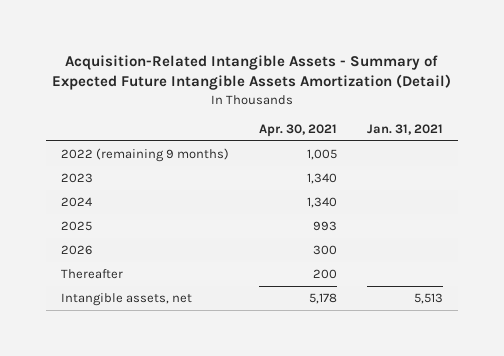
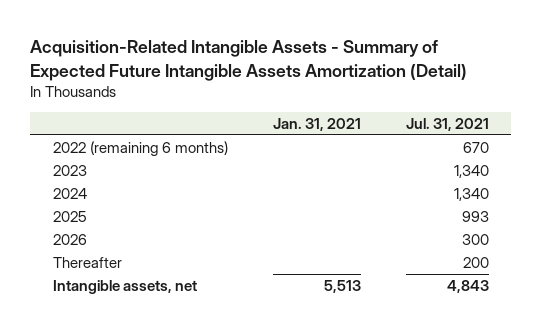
- | Apr. 30, 2021 | Jan. 31, 2021
+ | Jan. 31, 2021 | Jul. 31, 2021
- 2022 (remaining 9 months) | 1,005 |
+ 2022 (remaining 6 months) | | 670

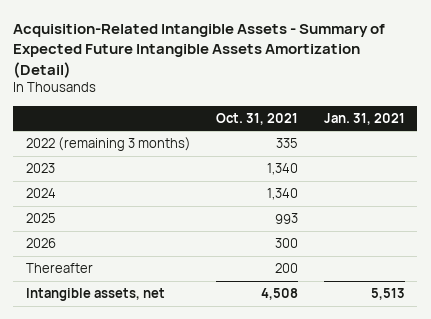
- | Jan. 31, 2021 | Jul. 31, 2021
+ | Oct. 31, 2021 | Jan. 31, 2021
- 2022 (remaining 6 months) | | 670
+ 2022 (remaining 3 months) | 335 |

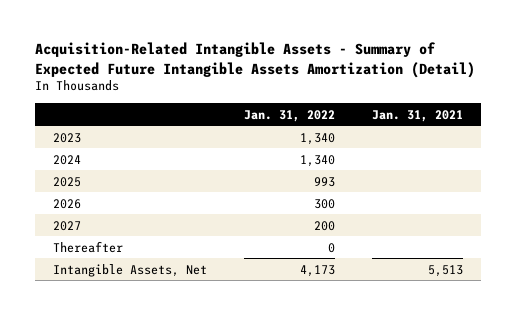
- | Oct. 31, 2021 | Jan. 31, 2021
+ | Jan. 31, 2022 | Jan. 31, 2021
- 2022 (remaining 3 months) | 335 |
+ 2027 | 200 |
- Intangible assets, net | 4,508 | 5,513
+ Intangible Assets, Net | 4,173 | 5,513

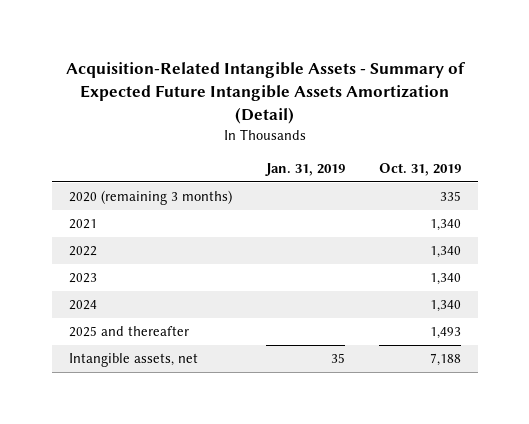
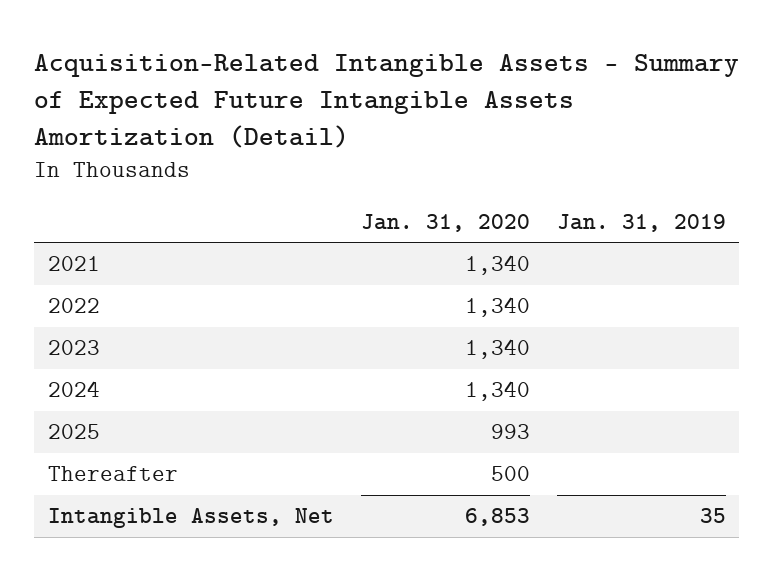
- | Jan. 31, 2019 | Oct. 31, 2019
+ | Jan. 31, 2020 | Jan. 31, 2019
- 2020 (remaining 3 months) | | 335
- 2025 and thereafter | | 1,493
- Intangible assets, net | 35 | 7,188
+ 2025 | 993 |
+ Thereafter | 500 |
+ Intangible Assets, Net | 6,853 | 35

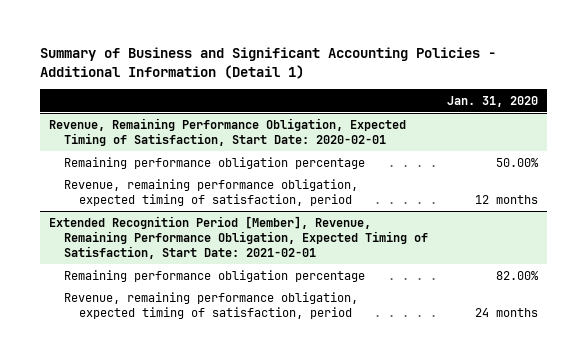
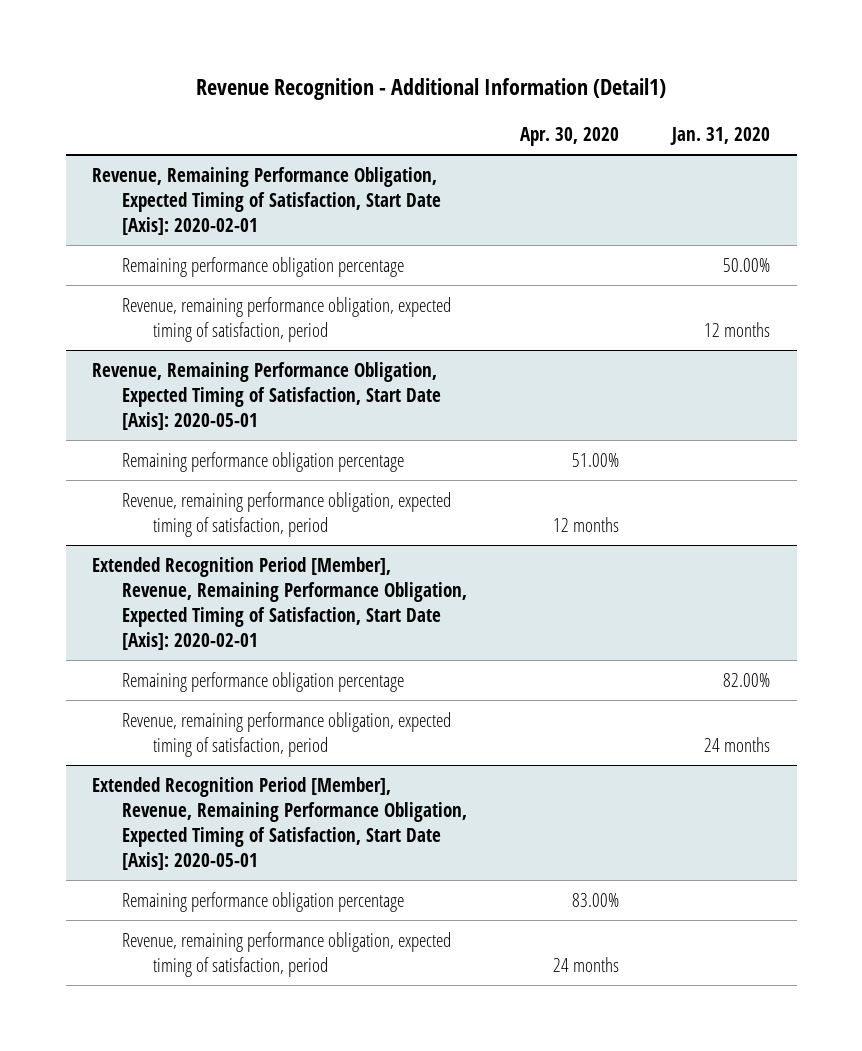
- Summary of Business and Significant Accounting Policies - Additional Information (Detail 1)
+ Revenue Recognition - Additional Information (Detail1)
- | Jan. 31, 2020
+ | Apr. 30, 2020 | Jan. 31, 2020
- Revenue, Remaining Performance Obligation, Expected Timing of Satisfaction, Start Date: 2020-02-01
+ Revenue, Remaining Performance Obligation, Expected Timing of Satisfaction, Start Date [Axis]: 2020-02-01
- Extended Recognition Period [Member], Revenue, Remaining Performance Obligation, Expected Timing of Satisfaction, Start Date: 2021-02-01
+ Revenue, Remaining Performance Obligation, Expected Timing of Satisfaction, Start Date [Axis]: 2020-05-01
+ Remaining performance obligation percentage | 51.00% |
+ Revenue, remaining performance obligation, expected timing of satisfaction, period | 12 months |
+ Extended Recognition Period [Member], Revenue, Remaining Performance Obligation, Expected Timing of Satisfaction, Start Date [Axis]: 2020-02-01
+ Extended Recognition Period [Member], Revenue, Remaining Performance Obligation, Expected Timing of Satisfaction, Start Date [Axis]: 2020-05-01
+ Remaining performance obligation percentage | 83.00% |
+ Revenue, remaining performance obligation, expected timing of satisfaction, period | 24 months |

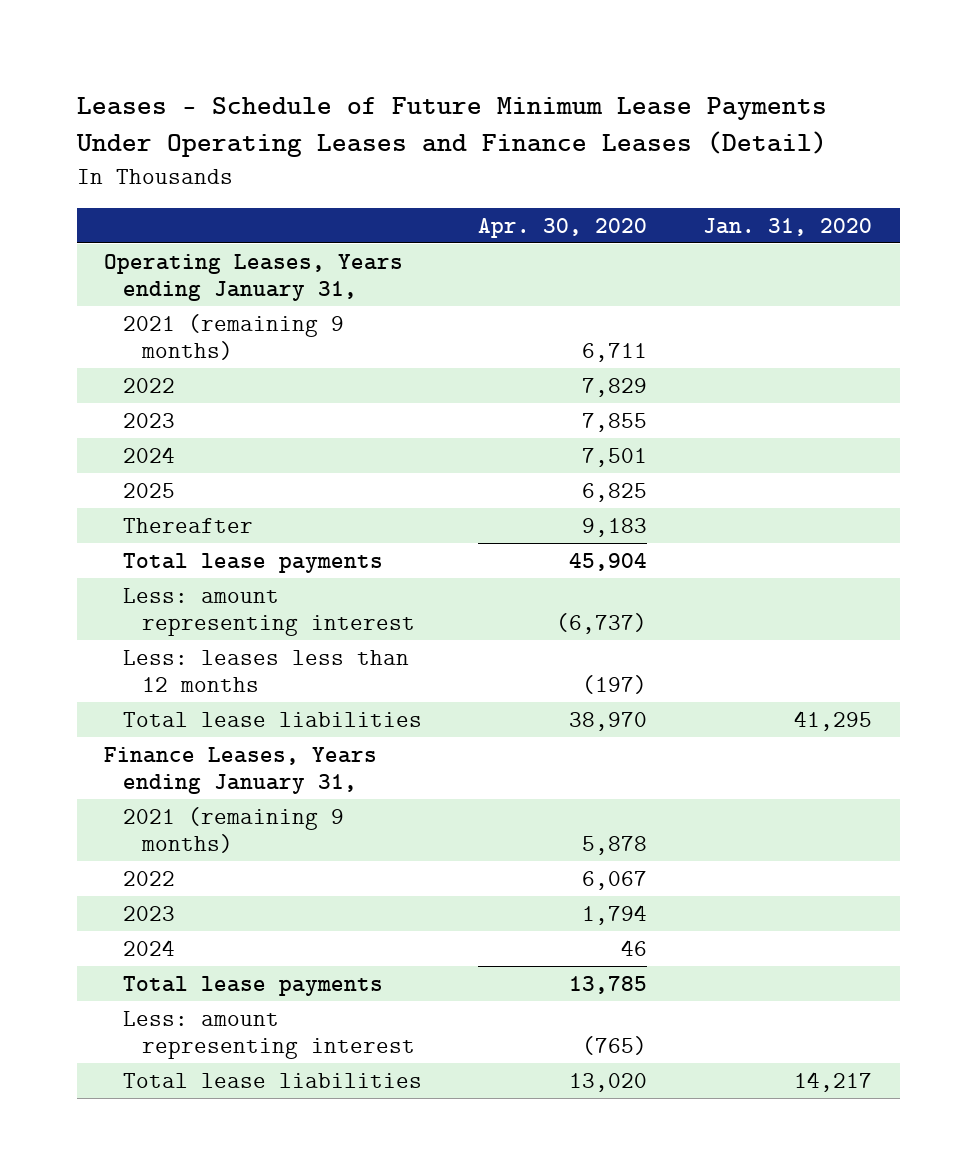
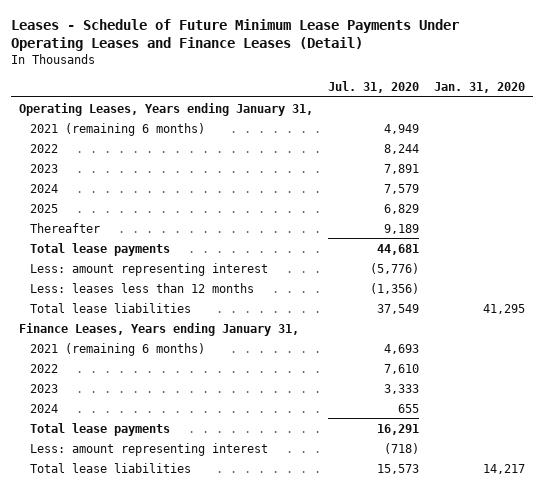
- | Apr. 30, 2020 | Jan. 31, 2020
+ | Jul. 31, 2020 | Jan. 31, 2020
- 2021 (remaining 9 months) | 6,711 |
+ 2021 (remaining 6 months) | 4,949 |
- 2021 (remaining 9 months) | 5,878 |
+ 2021 (remaining 6 months) | 4,693 |

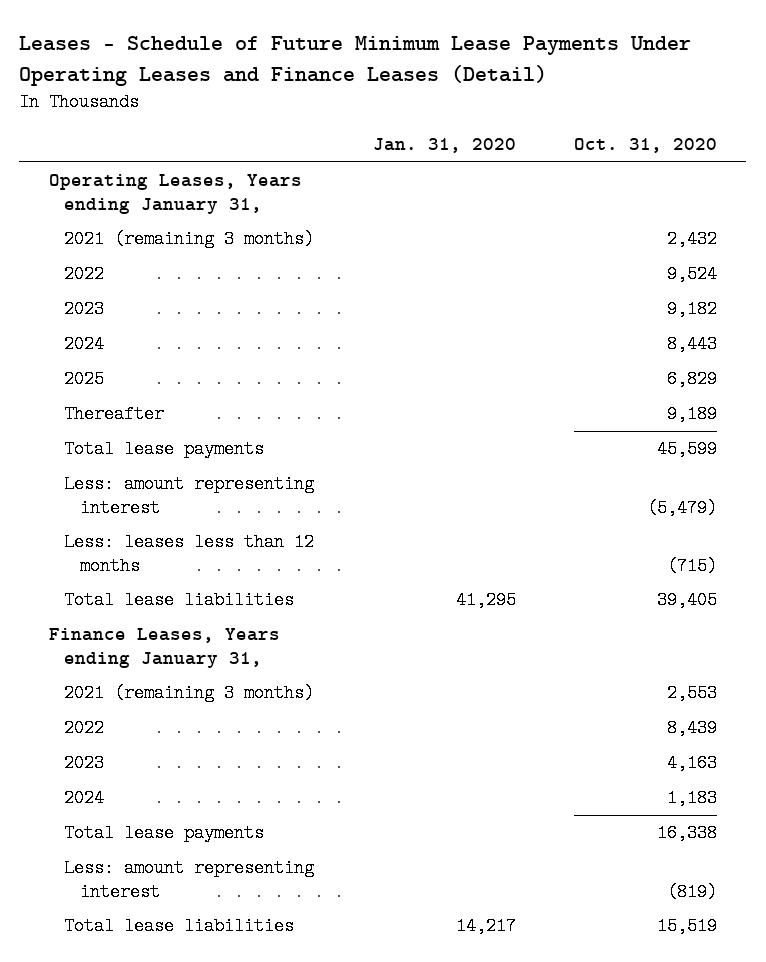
- | Jul. 31, 2020 | Jan. 31, 2020
+ | Jan. 31, 2020 | Oct. 31, 2020
- 2021 (remaining 6 months) | 4,949 |
+ 2021 (remaining 3 months) | | 2,432
- 2021 (remaining 6 months) | 4,693 |
+ 2021 (remaining 3 months) | | 2,553

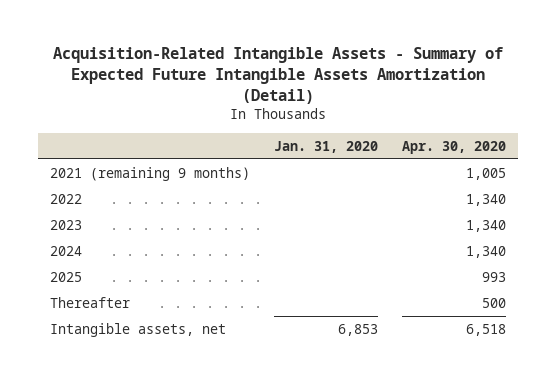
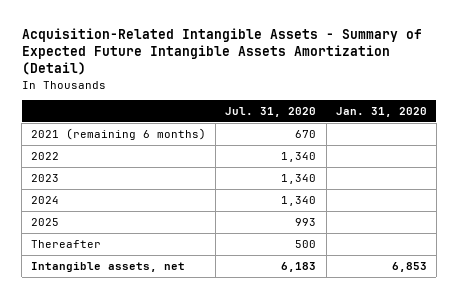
- | Jan. 31, 2020 | Apr. 30, 2020
+ | Jul. 31, 2020 | Jan. 31, 2020
- 2021 (remaining 9 months) | | 1,005
+ 2021 (remaining 6 months) | 670 |

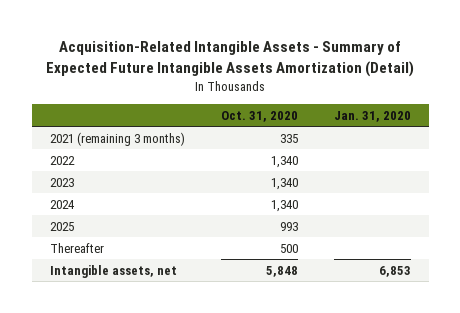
- | Jul. 31, 2020 | Jan. 31, 2020
+ | Oct. 31, 2020 | Jan. 31, 2020
- 2021 (remaining 6 months) | 670 |
+ 2021 (remaining 3 months) | 335 |

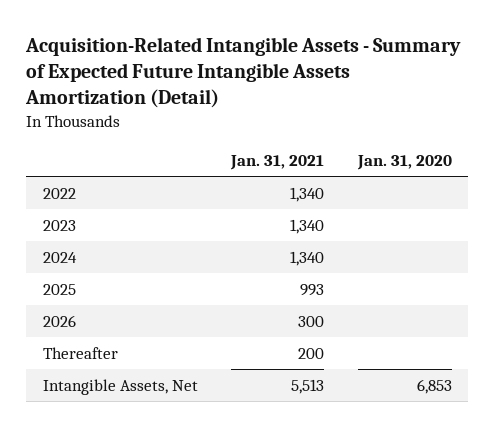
- | Oct. 31, 2020 | Jan. 31, 2020
+ | Jan. 31, 2021 | Jan. 31, 2020
- 2021 (remaining 3 months) | 335 |
+ 2026 | 300 |
- Intangible assets, net | 5,848 | 6,853
+ Intangible Assets, Net | 5,513 | 6,853

